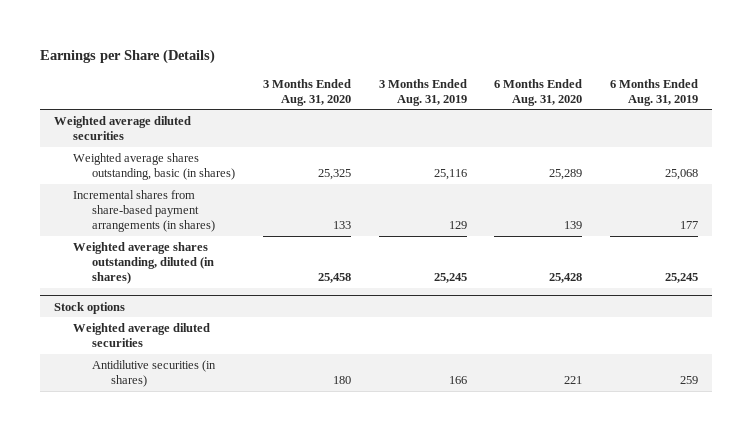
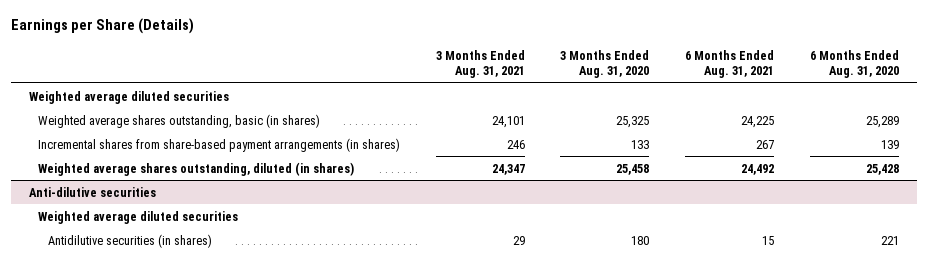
- | 3 Months Ended Aug. 31, 2020 | 3 Months Ended Aug. 31, 2019 | 6 Months Ended Aug. 31, 2020 | 6 Months Ended Aug. 31, 2019
+ | 3 Months Ended Aug. 31, 2021 | 3 Months Ended Aug. 31, 2020 | 6 Months Ended Aug. 31, 2021 | 6 Months Ended Aug. 31, 2020
- Stock options
+ Anti-dilutive securities

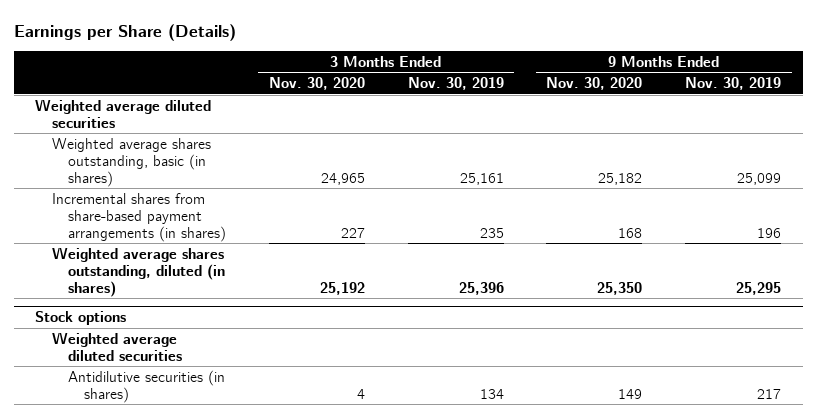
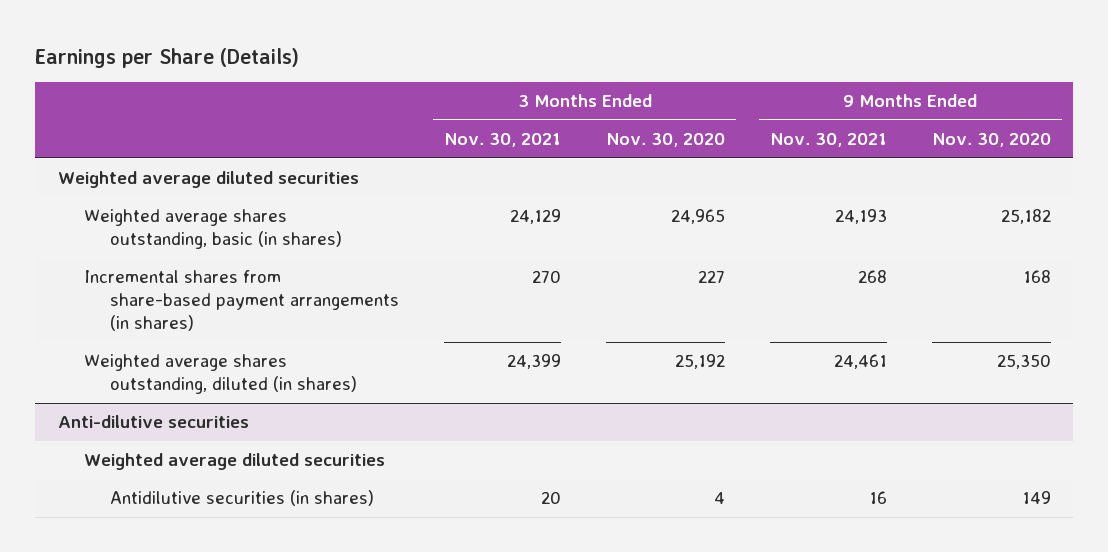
- | 3 Months Ended Nov. 30, 2020 | 3 Months Ended Nov. 30, 2019 | 9 Months Ended Nov. 30, 2020 | 9 Months Ended Nov. 30, 2019
+ | 3 Months Ended Nov. 30, 2021 | 3 Months Ended Nov. 30, 2020 | 9 Months Ended Nov. 30, 2021 | 9 Months Ended Nov. 30, 2020
- Stock options
+ Anti-dilutive securities

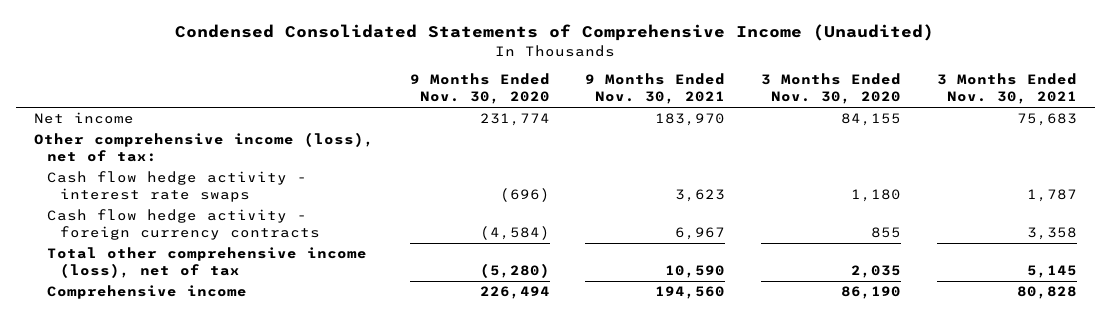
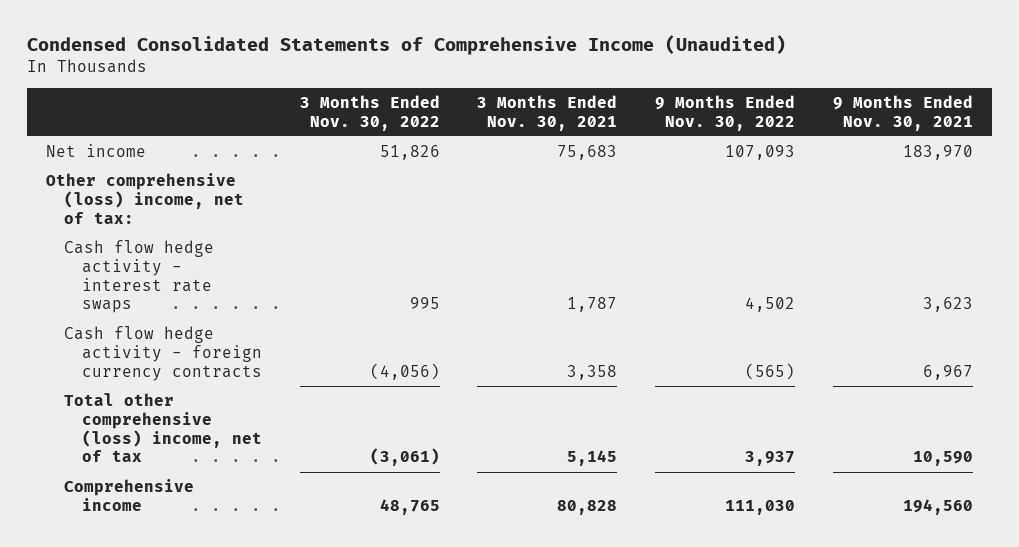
- | 9 Months Ended Nov. 30, 2020 | 9 Months Ended Nov. 30, 2021 | 3 Months Ended Nov. 30, 2020 | 3 Months Ended Nov. 30, 2021
+ | 3 Months Ended Nov. 30, 2022 | 3 Months Ended Nov. 30, 2021 | 9 Months Ended Nov. 30, 2022 | 9 Months Ended Nov. 30, 2021
- Other comprehensive income (loss), net of tax:
+ Other comprehensive (loss) income, net of tax:
- Total other comprehensive income (loss), net of tax | (5,280) | 10,590 | 2,035 | 5,145
+ Total other comprehensive (loss) income, net of tax | (3,061) | 5,145 | 3,937 | 10,590

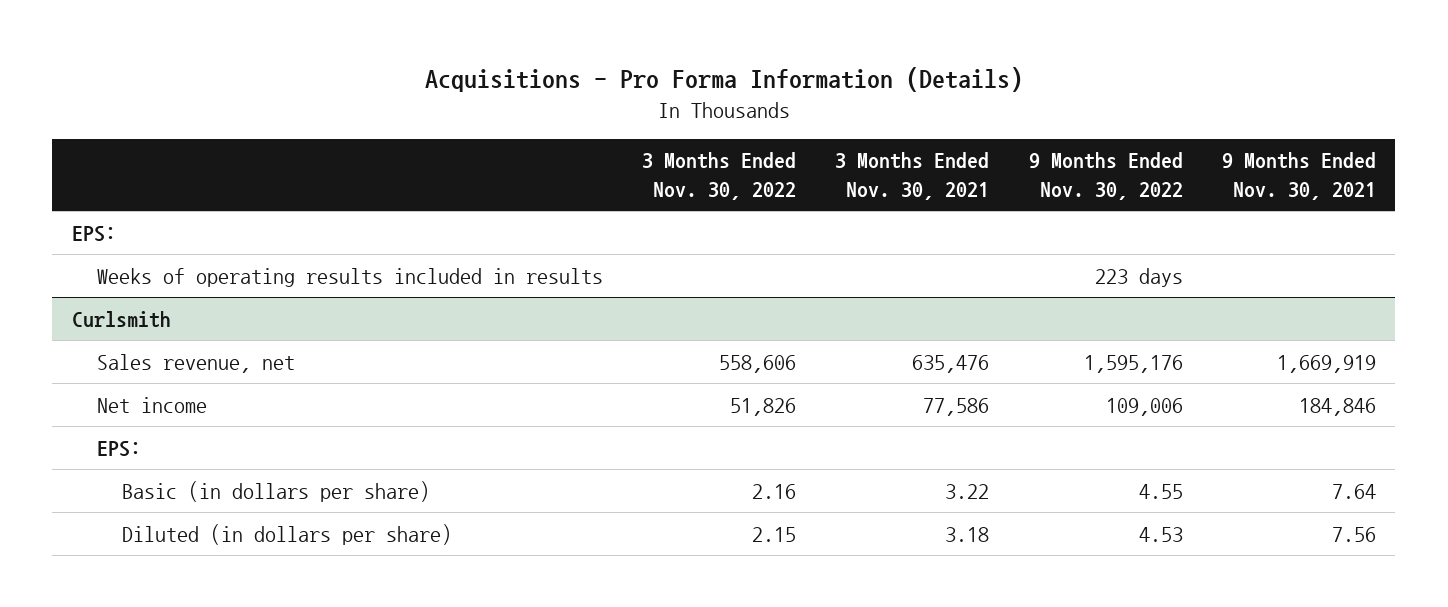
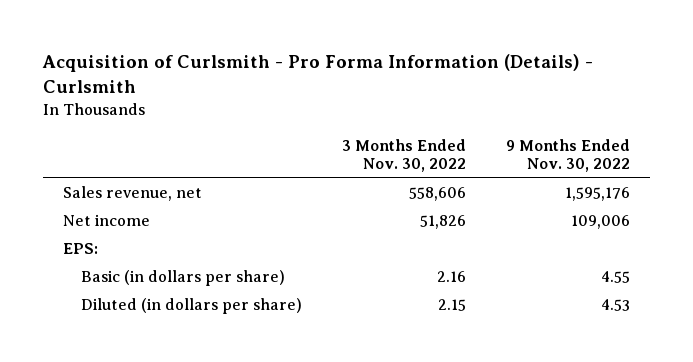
- Acquisitions - Pro Forma Information (Details)
+ Acquisition of Curlsmith - Pro Forma Information (Details) - Curlsmith
- | 3 Months Ended Nov. 30, 2022 | 3 Months Ended Nov. 30, 2021 | 9 Months Ended Nov. 30, 2022 | 9 Months Ended Nov. 30, 2021
+ | 3 Months Ended Nov. 30, 2022 | 9 Months Ended Nov. 30, 2022
- EPS:
- Weeks of operating results included in results | | | 223 days |
- Curlsmith

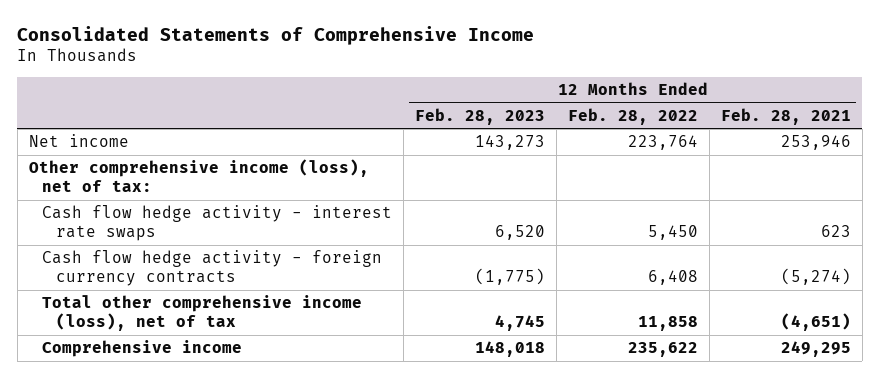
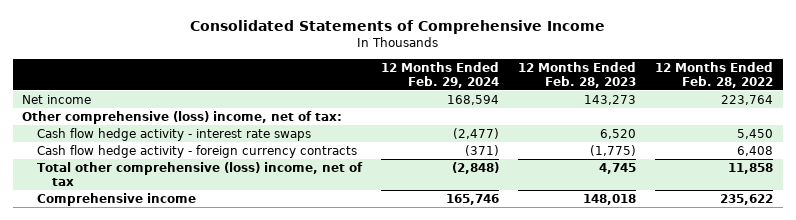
- | 12 Months Ended Feb. 28, 2023 | 12 Months Ended Feb. 28, 2022 | 12 Months Ended Feb. 28, 2021
+ | 12 Months Ended Feb. 29, 2024 | 12 Months Ended Feb. 28, 2023 | 12 Months Ended Feb. 28, 2022
- Other comprehensive income (loss), net of tax:
+ Other comprehensive (loss) income, net of tax:
- Total other comprehensive income (loss), net of tax | 4,745 | 11,858 | (4,651)
+ Total other comprehensive (loss) income, net of tax | (2,848) | 4,745 | 11,858

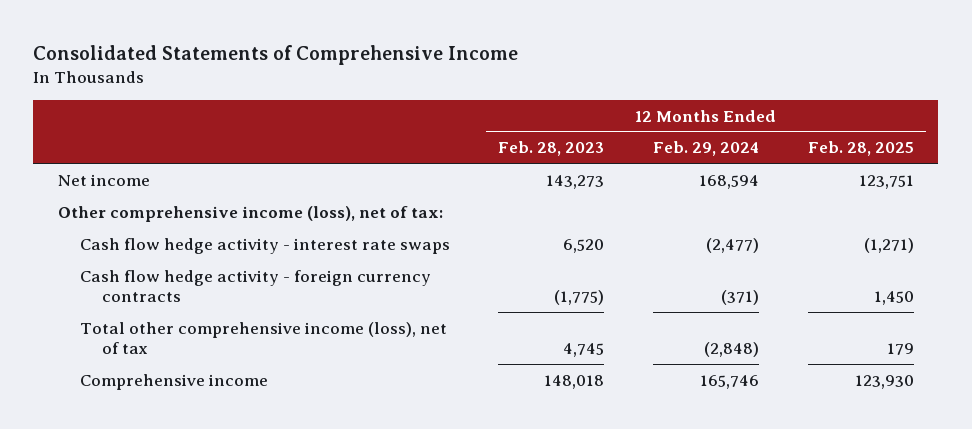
- | 12 Months Ended Feb. 29, 2024 | 12 Months Ended Feb. 28, 2023 | 12 Months Ended Feb. 28, 2022
+ | 12 Months Ended Feb. 28, 2023 | 12 Months Ended Feb. 29, 2024 | 12 Months Ended Feb. 28, 2025
- Other comprehensive (loss) income, net of tax:
+ Other comprehensive income (loss), net of tax:
- Total other comprehensive (loss) income, net of tax | (2,848) | 4,745 | 11,858
+ Total other comprehensive income (loss), net of tax | 4,745 | (2,848) | 179

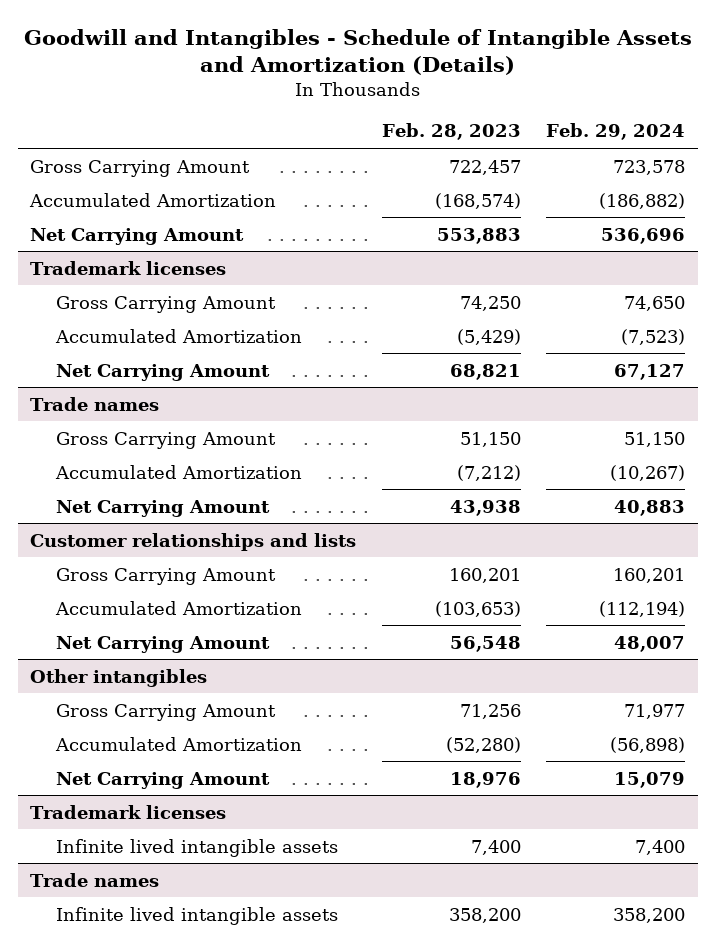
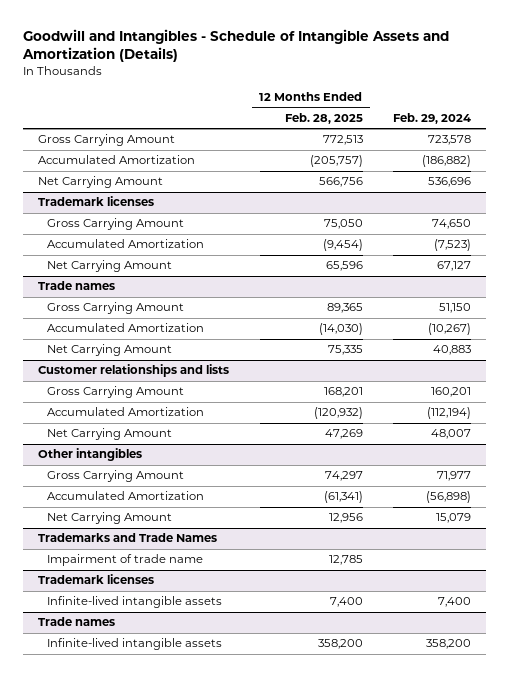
- | Feb. 28, 2023 | Feb. 29, 2024
+ | 12 Months Ended Feb. 28, 2025 | Feb. 29, 2024
+ Trademarks and Trade Names
+ Impairment of trade name | 12,785 |
@ Trademark licenses
- Infinite lived intangible assets | 7,400 | 7,400
+ Infinite-lived intangible assets | 7,400 | 7,400
@ Trade names
- Infinite lived intangible assets | 358,200 | 358,200
+ Infinite-lived intangible assets | 358,200 | 358,200

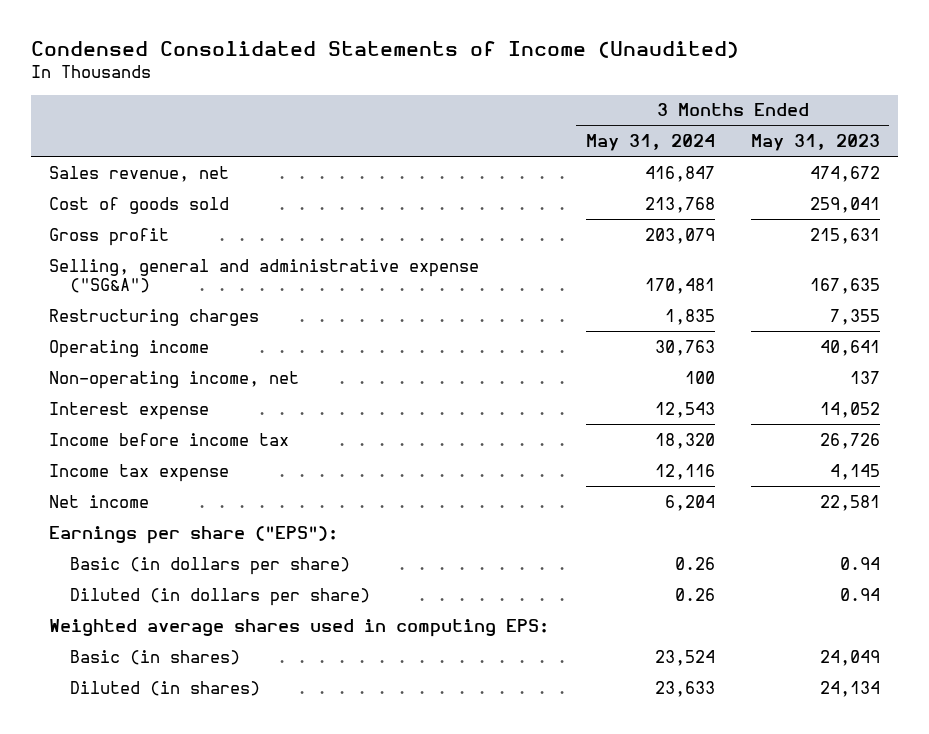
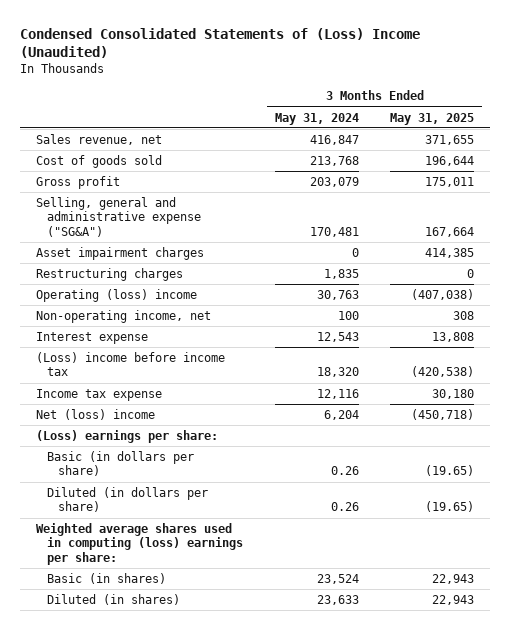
- Condensed Consolidated Statements of Income (Unaudited)
+ Condensed Consolidated Statements of (Loss) Income (Unaudited)
- | 3 Months Ended May 31, 2024 | 3 Months Ended May 31, 2023
+ | 3 Months Ended May 31, 2024 | 3 Months Ended May 31, 2025
+ Asset impairment charges | 0 | 414,385
- Operating income | 30,763 | 40,641
+ Operating (loss) income | 30,763 | (407,038)
- Income before income tax | 18,320 | 26,726
+ (Loss) income before income tax | 18,320 | (420,538)
- Net income | 6,204 | 22,581
- Earnings per share ("EPS"):
+ Net (loss) income | 6,204 | (450,718)
+ (Loss) earnings per share:
- Weighted average shares used in computing EPS:
+ Weighted average shares used in computing (loss) earnings per share:

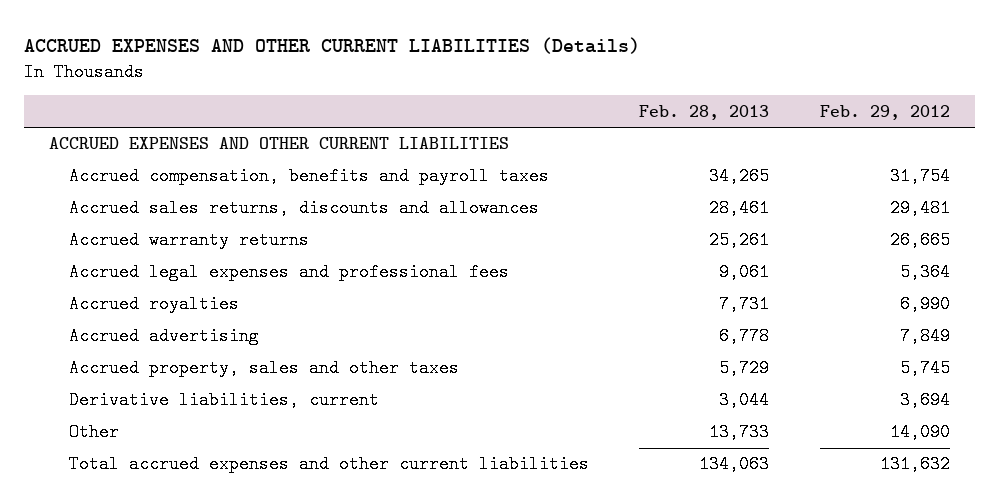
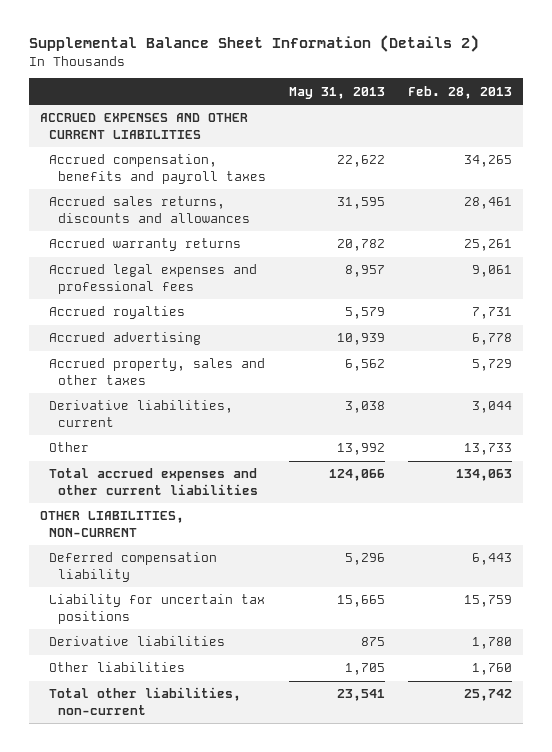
- ACCRUED EXPENSES AND OTHER CURRENT LIABILITIES (Details)
+ Supplemental Balance Sheet Information (Details 2)
- | Feb. 28, 2013 | Feb. 29, 2012
+ | May 31, 2013 | Feb. 28, 2013
+ OTHER LIABILITIES, NON-CURRENT
+ Deferred compensation liability | 5,296 | 6,443
+ Liability for uncertain tax positions | 15,665 | 15,759
+ Derivative liabilities | 875 | 1,780
+ Other liabilities | 1,705 | 1,760
+ Total other liabilities, non-current | 23,541 | 25,742

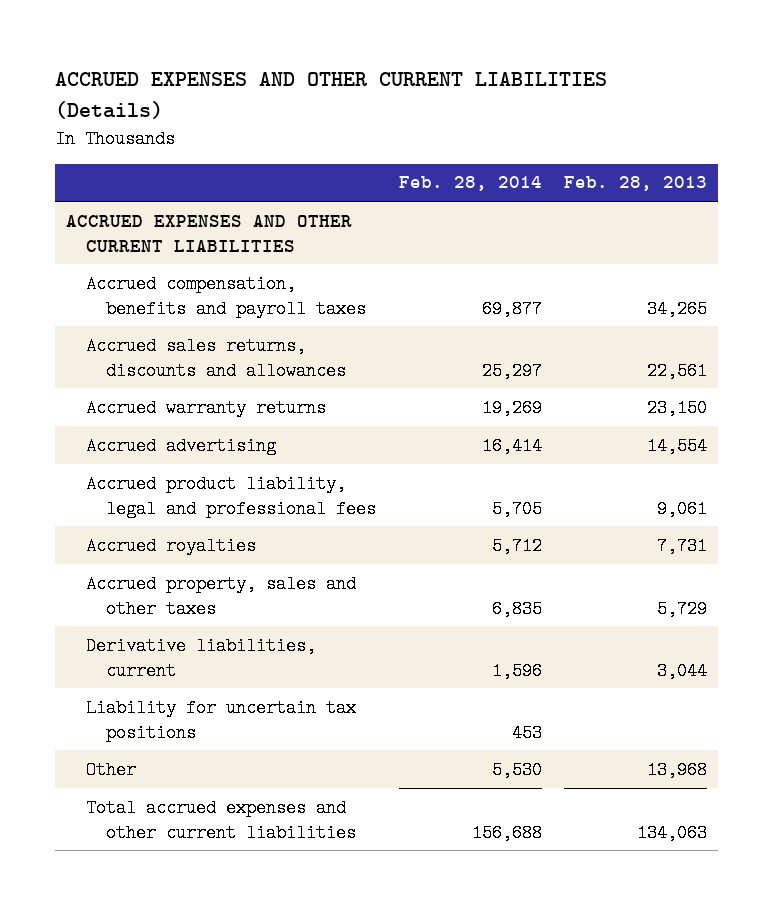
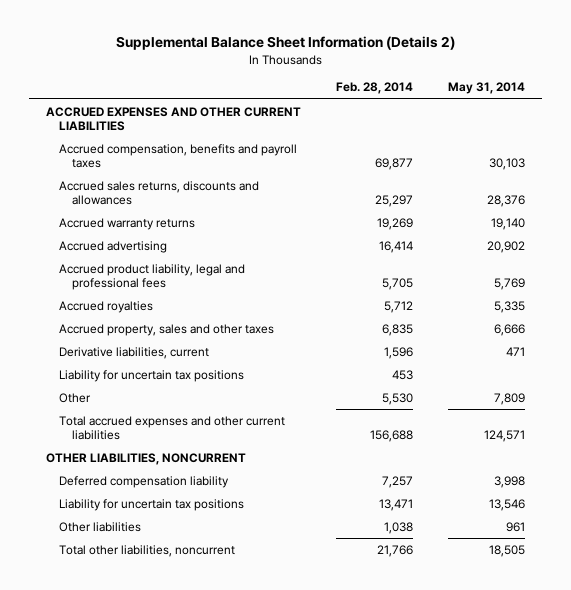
- ACCRUED EXPENSES AND OTHER CURRENT LIABILITIES (Details)
+ Supplemental Balance Sheet Information (Details 2)
- | Feb. 28, 2014 | Feb. 28, 2013
+ | Feb. 28, 2014 | May 31, 2014
+ OTHER LIABILITIES, NONCURRENT
+ Deferred compensation liability | 7,257 | 3,998
+ Liability for uncertain tax positions | 13,471 | 13,546
+ Other liabilities | 1,038 | 961
+ Total other liabilities, noncurrent | 21,766 | 18,505

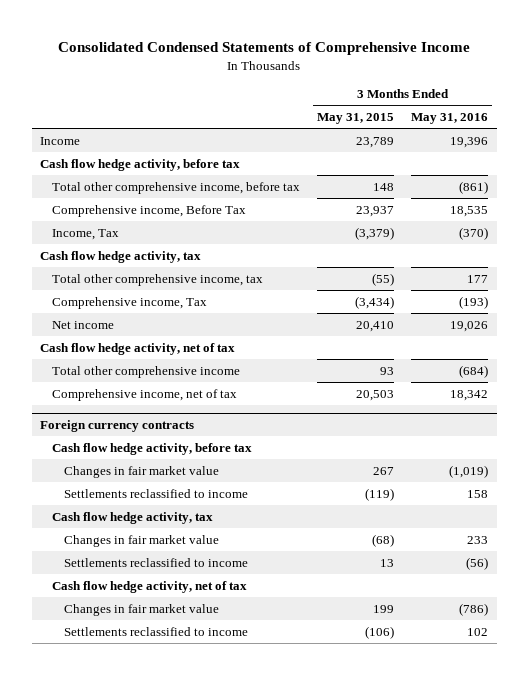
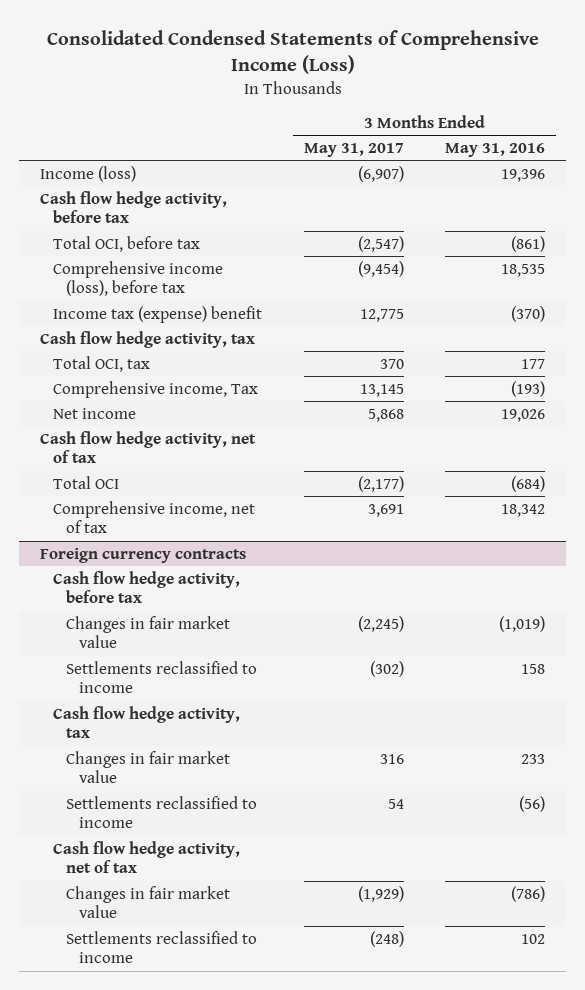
- Consolidated Condensed Statements of Comprehensive Income
+ Consolidated Condensed Statements of Comprehensive Income (Loss)
- | 3 Months Ended May 31, 2015 | 3 Months Ended May 31, 2016
+ | 3 Months Ended May 31, 2017 | 3 Months Ended May 31, 2016
- Income | 23,789 | 19,396
+ Income (loss) | (6,907) | 19,396
- Total other comprehensive income, before tax | 148 | (861)
- Comprehensive income, Before Tax | 23,937 | 18,535
- Income, Tax | (3,379) | (370)
+ Total OCI, before tax | (2,547) | (861)
+ Comprehensive income (loss), before tax | (9,454) | 18,535
+ Income tax (expense) benefit | 12,775 | (370)
- Total other comprehensive income, tax | (55) | 177
+ Total OCI, tax | 370 | 177
- Total other comprehensive income | 93 | (684)
+ Total OCI | (2,177) | (684)

